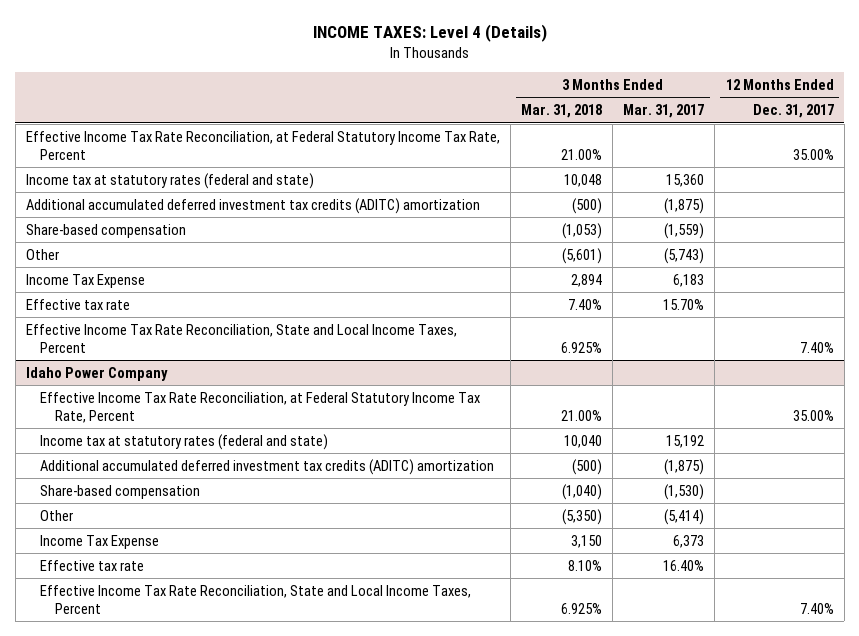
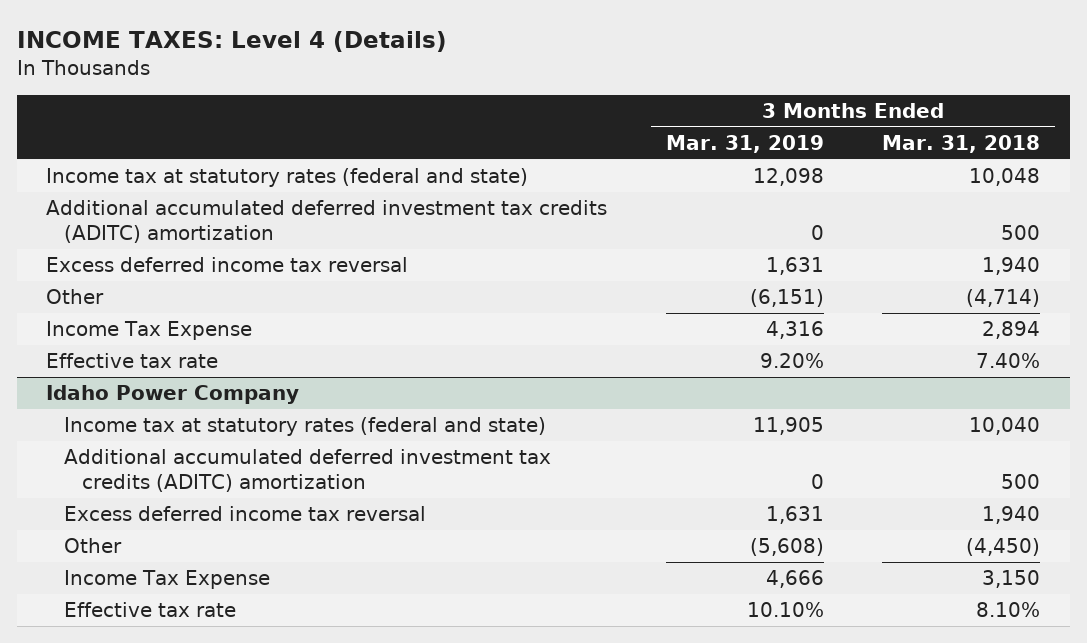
- | 3 Months Ended Mar. 31, 2018 | 3 Months Ended Mar. 31, 2017 | 12 Months Ended Dec. 31, 2017
+ | 3 Months Ended Mar. 31, 2019 | 3 Months Ended Mar. 31, 2018
- Effective Income Tax Rate Reconciliation, at Federal Statutory Income Tax Rate, Percent | 21.00% | | 35.00%
- Additional accumulated deferred investment tax credits (ADITC) amortization | (500) | (1,875) |
- Share-based compensation | (1,053) | (1,559) |
- Other | (5,601) | (5,743) |
+ Additional accumulated deferred investment tax credits (ADITC) amortization | 0 | 500
+ Excess deferred income tax reversal | 1,631 | 1,940
+ Other | (6,151) | (4,714)
- Effective Income Tax Rate Reconciliation, State and Local Income Taxes, Percent | 6.925% | | 7.40%
@ Idaho Power Company
- Effective Income Tax Rate Reconciliation, at Federal Statutory Income Tax Rate, Percent | 21.00% | | 35.00%
- Additional accumulated deferred investment tax credits (ADITC) amortization | (500) | (1,875) |
- Share-based compensation | (1,040) | (1,530) |
- Other | (5,350) | (5,414) |
+ Additional accumulated deferred investment tax credits (ADITC) amortization | 0 | 500
+ Excess deferred income tax reversal | 1,631 | 1,940
+ Other | (5,608) | (4,450)
- Effective Income Tax Rate Reconciliation, State and Local Income Taxes, Percent | 6.925% | | 7.40%

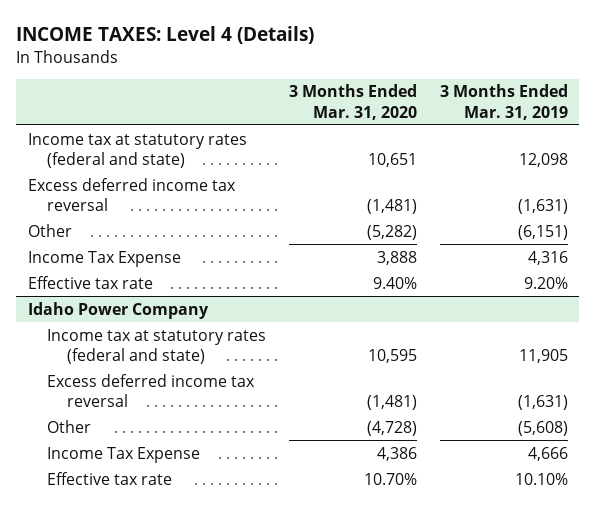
- | 3 Months Ended Mar. 31, 2019 | 3 Months Ended Mar. 31, 2018
+ | 3 Months Ended Mar. 31, 2020 | 3 Months Ended Mar. 31, 2019
- Additional accumulated deferred investment tax credits (ADITC) amortization | 0 | 500
- Excess deferred income tax reversal | 1,631 | 1,940
+ Excess deferred income tax reversal | (1,481) | (1,631)
@ Idaho Power Company
- Additional accumulated deferred investment tax credits (ADITC) amortization | 0 | 500
- Excess deferred income tax reversal | 1,631 | 1,940
+ Excess deferred income tax reversal | (1,481) | (1,631)

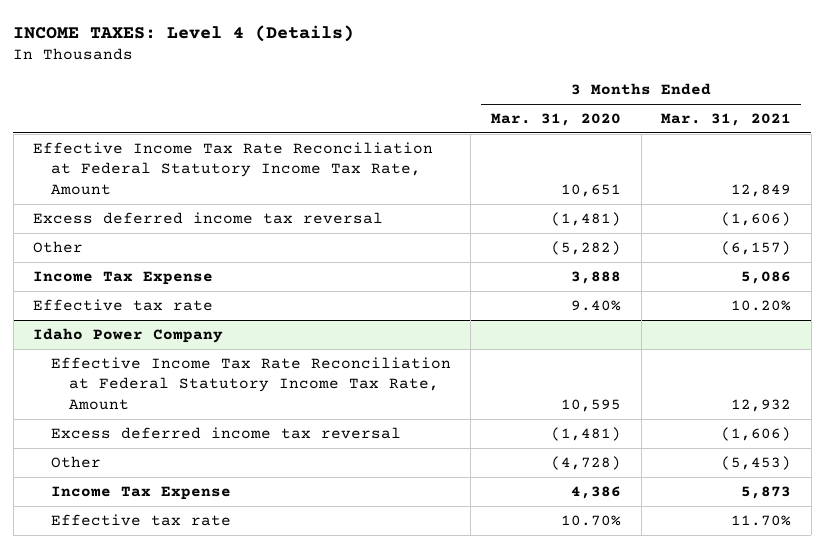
- | 3 Months Ended Mar. 31, 2020 | 3 Months Ended Mar. 31, 2019
+ | 3 Months Ended Mar. 31, 2020 | 3 Months Ended Mar. 31, 2021
- Income tax at statutory rates (federal and state) | 10,651 | 12,098
+ Effective Income Tax Rate Reconciliation at Federal Statutory Income Tax Rate, Amount | 10,651 | 12,849
@ Idaho Power Company
- Income tax at statutory rates (federal and state) | 10,595 | 11,905
+ Effective Income Tax Rate Reconciliation at Federal Statutory Income Tax Rate, Amount | 10,595 | 12,932

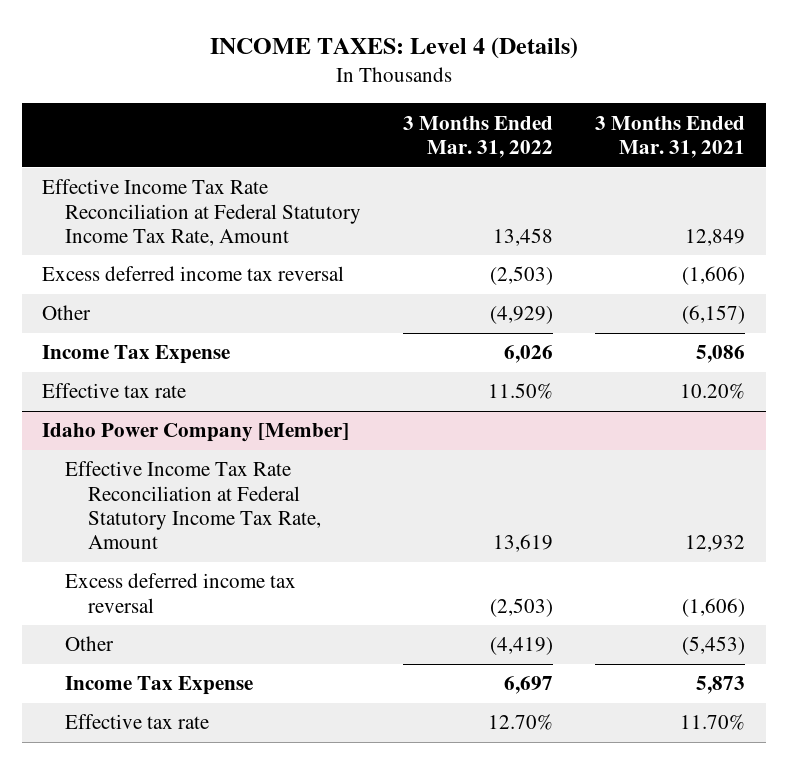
- | 3 Months Ended Mar. 31, 2020 | 3 Months Ended Mar. 31, 2021
+ | 3 Months Ended Mar. 31, 2022 | 3 Months Ended Mar. 31, 2021
- Idaho Power Company
+ Idaho Power Company [Member]

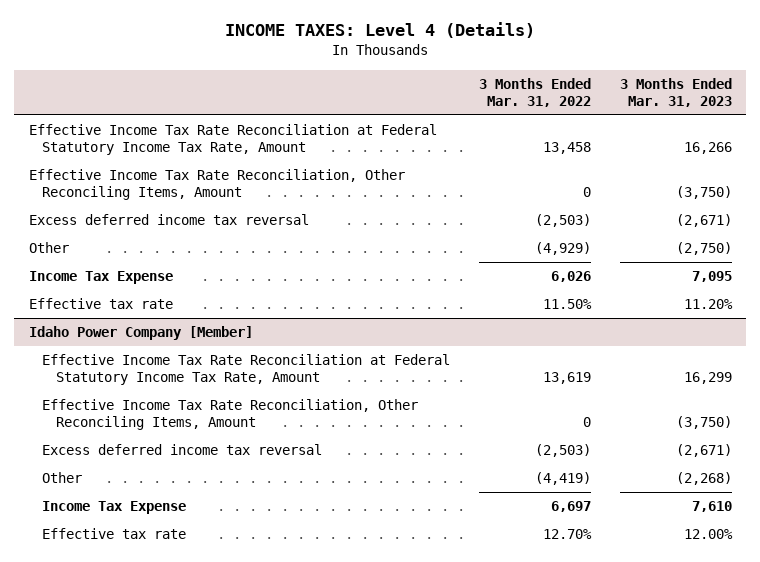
- | 3 Months Ended Mar. 31, 2022 | 3 Months Ended Mar. 31, 2021
+ | 3 Months Ended Mar. 31, 2022 | 3 Months Ended Mar. 31, 2023
+ Effective Income Tax Rate Reconciliation, Other Reconciling Items, Amount | 0 | (3,750)
@ Idaho Power Company [Member]
+ Effective Income Tax Rate Reconciliation, Other Reconciling Items, Amount | 0 | (3,750)

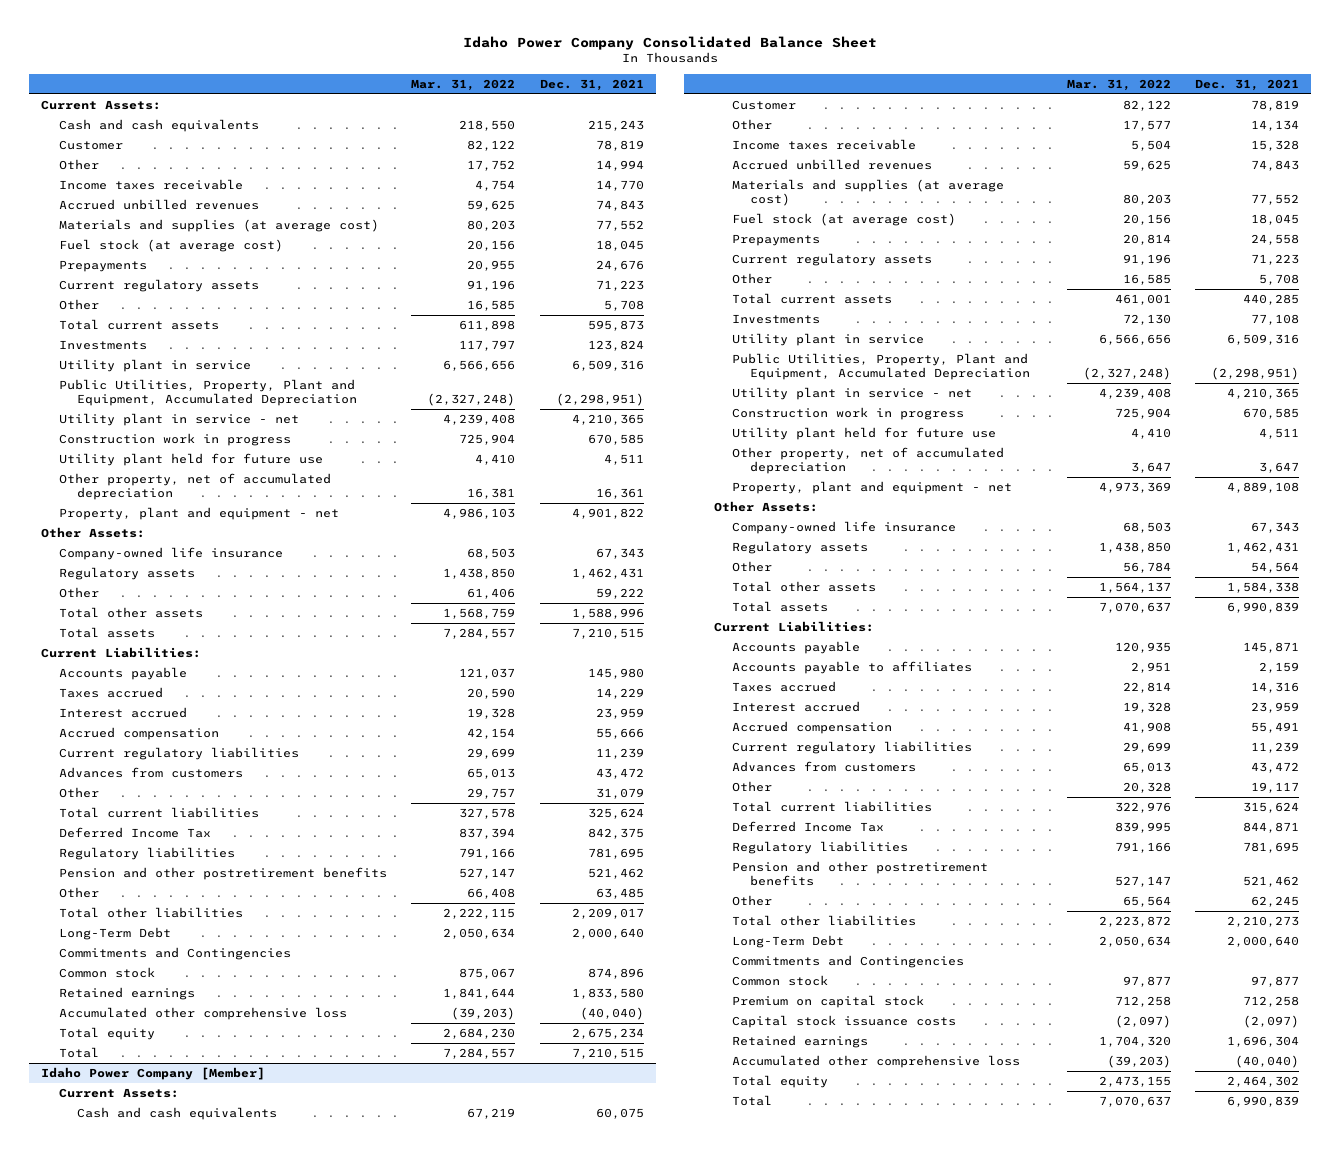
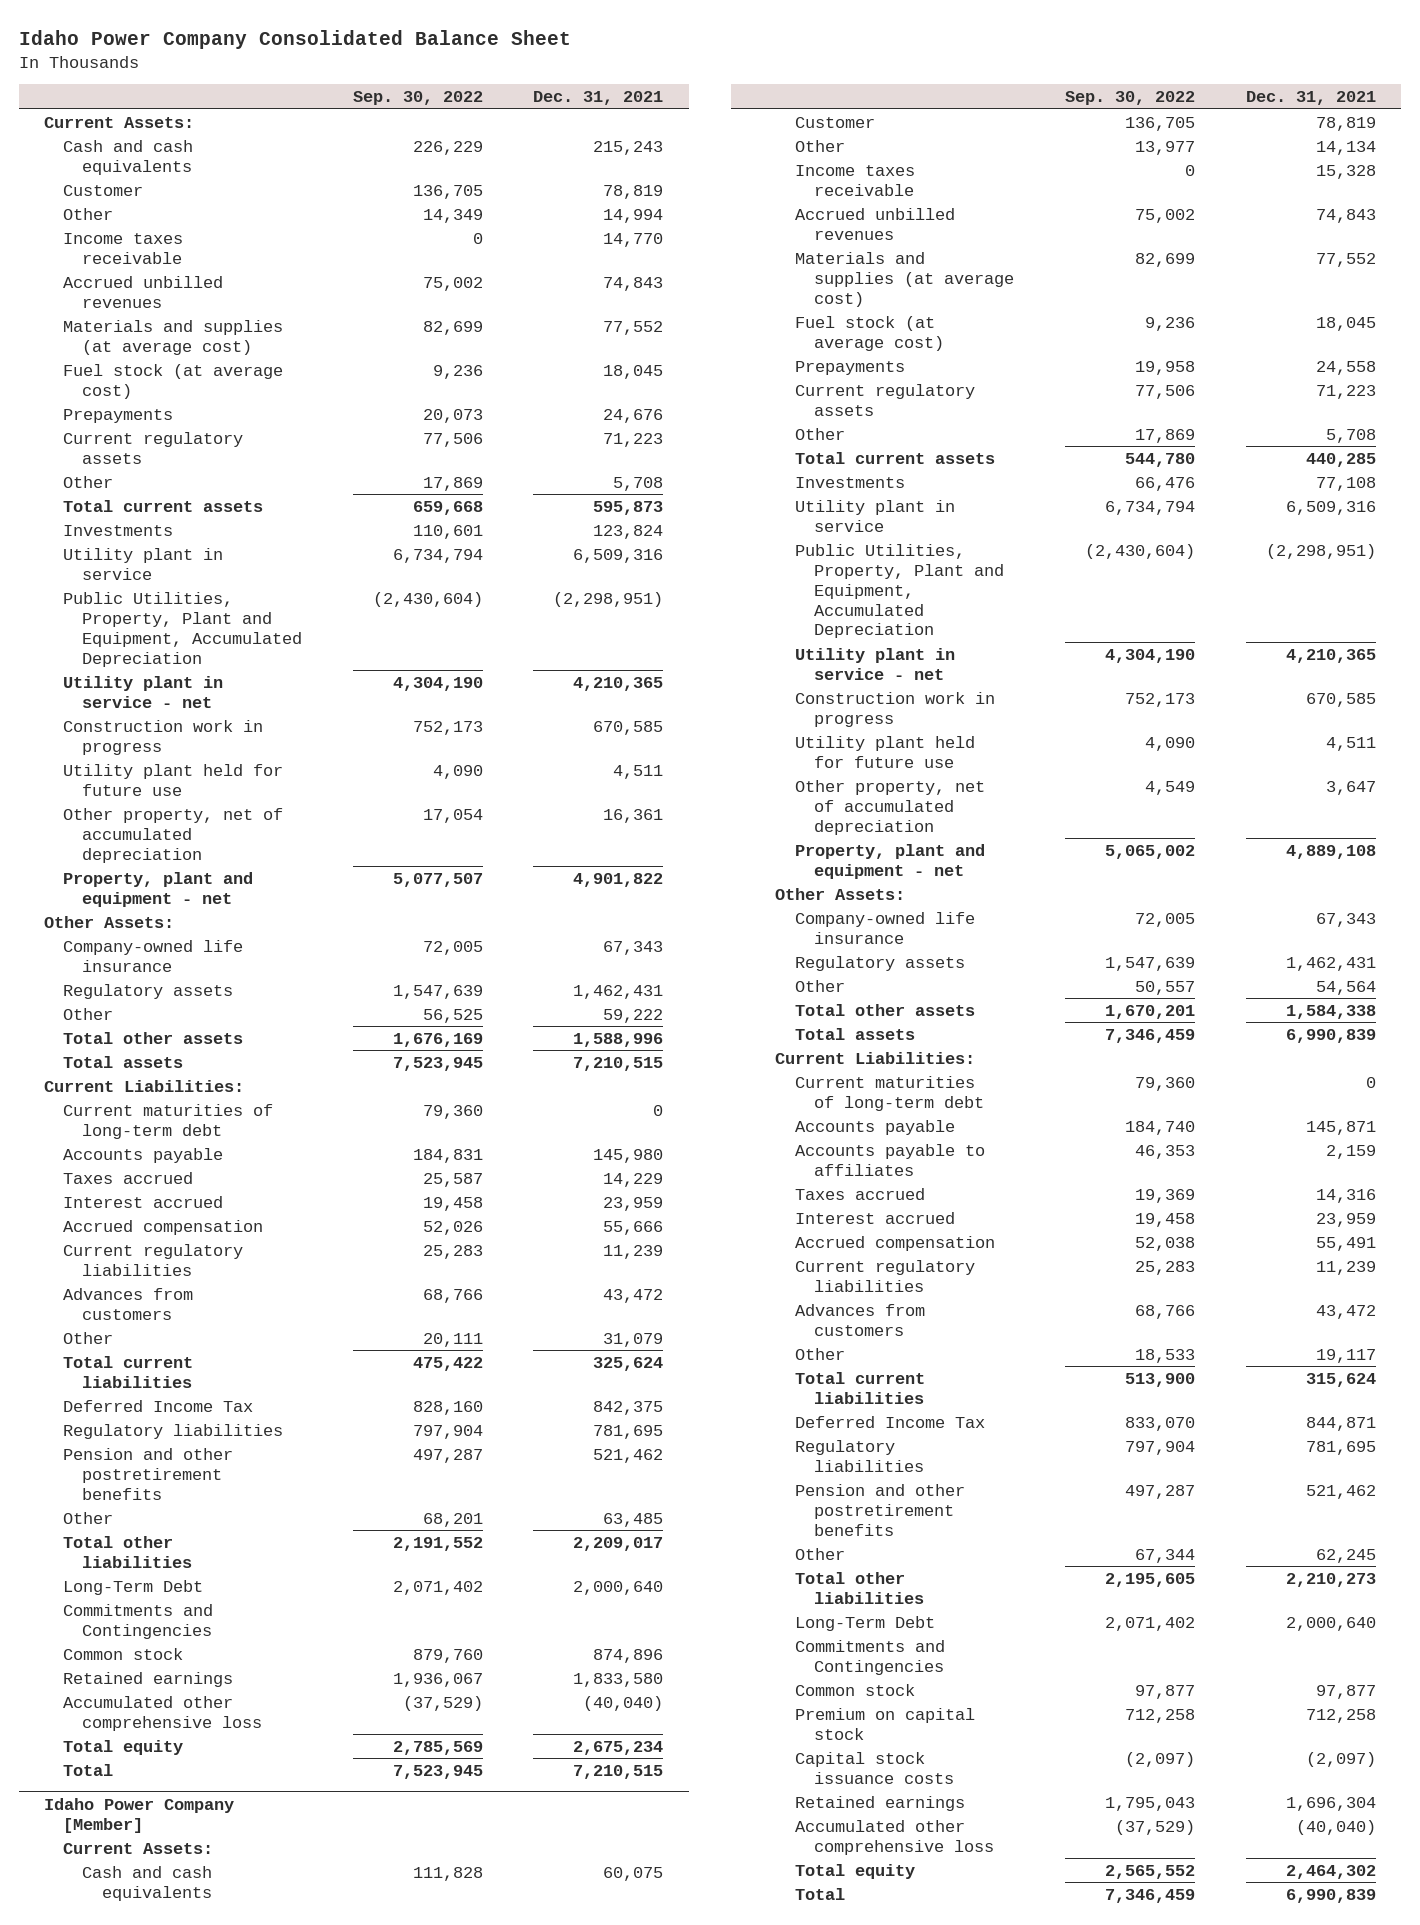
- | Mar. 31, 2022 | Dec. 31, 2021
+ | Sep. 30, 2022 | Dec. 31, 2021
+ Current maturities of long-term debt | 79,360 | 0
@ Idaho Power Company [Member]
+ Current maturities of long-term debt | 79,360 | 0

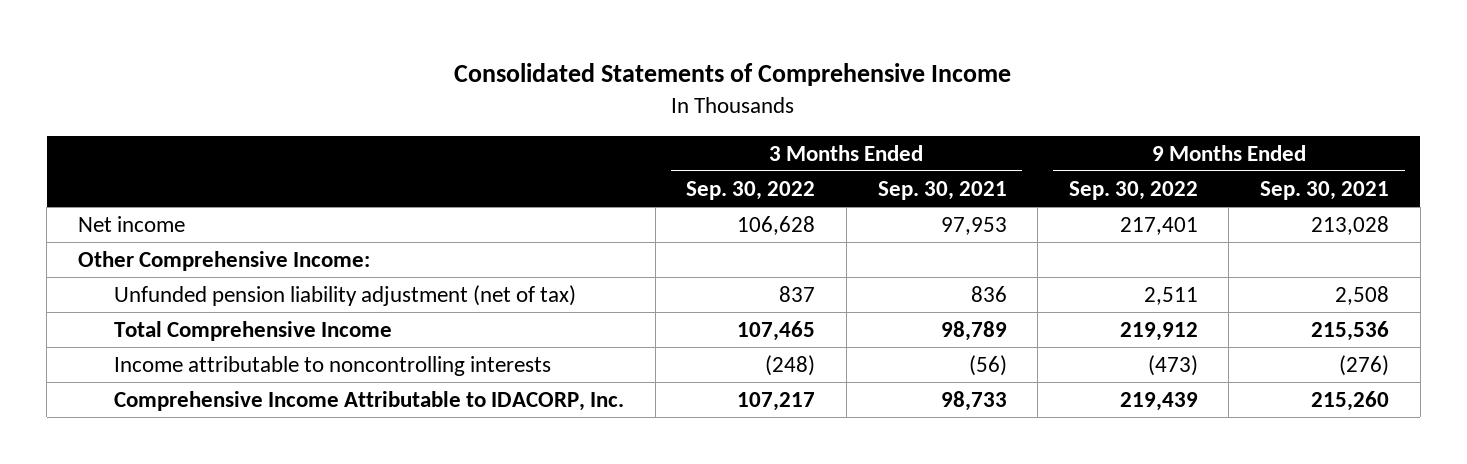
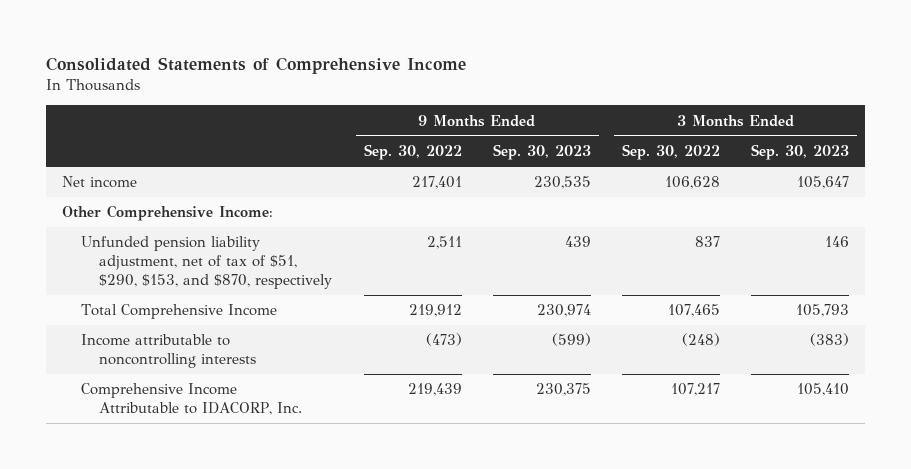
- | 3 Months Ended Sep. 30, 2022 | 3 Months Ended Sep. 30, 2021 | 9 Months Ended Sep. 30, 2022 | 9 Months Ended Sep. 30, 2021
+ | 9 Months Ended Sep. 30, 2022 | 9 Months Ended Sep. 30, 2023 | 3 Months Ended Sep. 30, 2022 | 3 Months Ended Sep. 30, 2023
- Unfunded pension liability adjustment (net of tax) | 837 | 836 | 2,511 | 2,508
+ Unfunded pension liability adjustment, net of tax of $51, $290, $153, and $870, respectively | 2,511 | 439 | 837 | 146

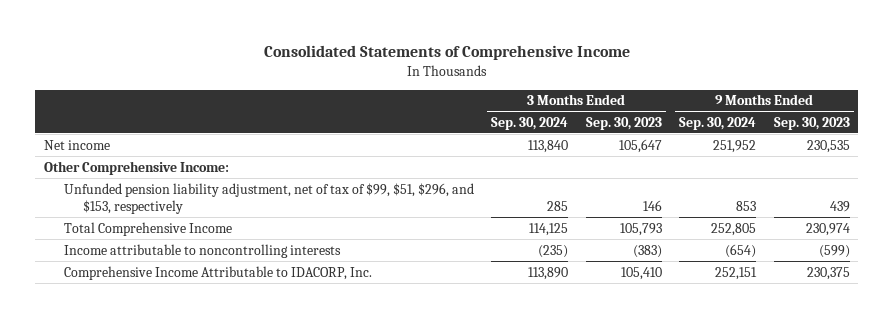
- | 9 Months Ended Sep. 30, 2022 | 9 Months Ended Sep. 30, 2023 | 3 Months Ended Sep. 30, 2022 | 3 Months Ended Sep. 30, 2023
+ | 3 Months Ended Sep. 30, 2024 | 3 Months Ended Sep. 30, 2023 | 9 Months Ended Sep. 30, 2024 | 9 Months Ended Sep. 30, 2023
- Unfunded pension liability adjustment, net of tax of $51, $290, $153, and $870, respectively | 2,511 | 439 | 837 | 146
+ Unfunded pension liability adjustment, net of tax of $99, $51, $296, and $153, respectively | 285 | 146 | 853 | 439

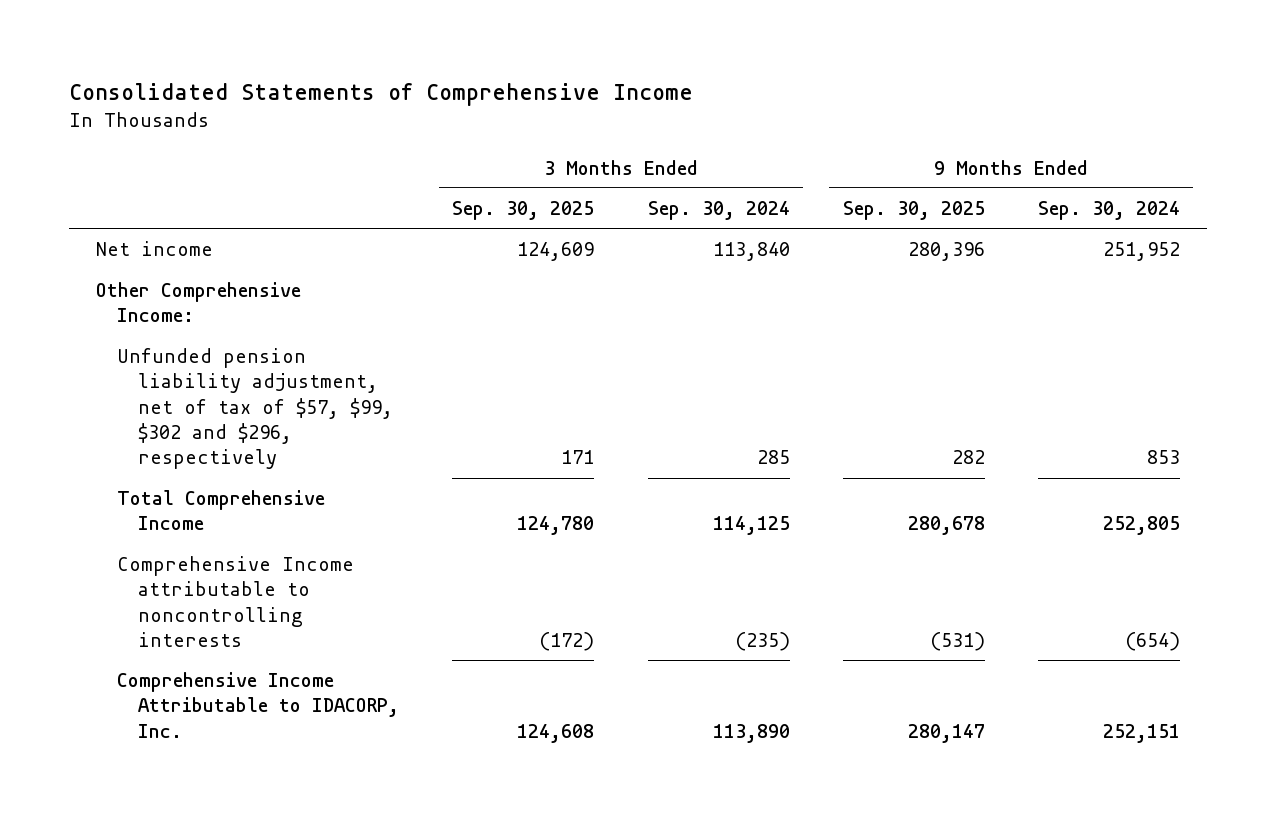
- | 3 Months Ended Sep. 30, 2024 | 3 Months Ended Sep. 30, 2023 | 9 Months Ended Sep. 30, 2024 | 9 Months Ended Sep. 30, 2023
+ | 3 Months Ended Sep. 30, 2025 | 3 Months Ended Sep. 30, 2024 | 9 Months Ended Sep. 30, 2025 | 9 Months Ended Sep. 30, 2024
- Unfunded pension liability adjustment, net of tax of $99, $51, $296, and $153, respectively | 285 | 146 | 853 | 439
+ Unfunded pension liability adjustment, net of tax of $57, $99, $302 and $296, respectively | 171 | 285 | 282 | 853
- Income attributable to noncontrolling interests | (235) | (383) | (654) | (599)
+ Comprehensive Income attributable to noncontrolling interests | (172) | (235) | (531) | (654)

